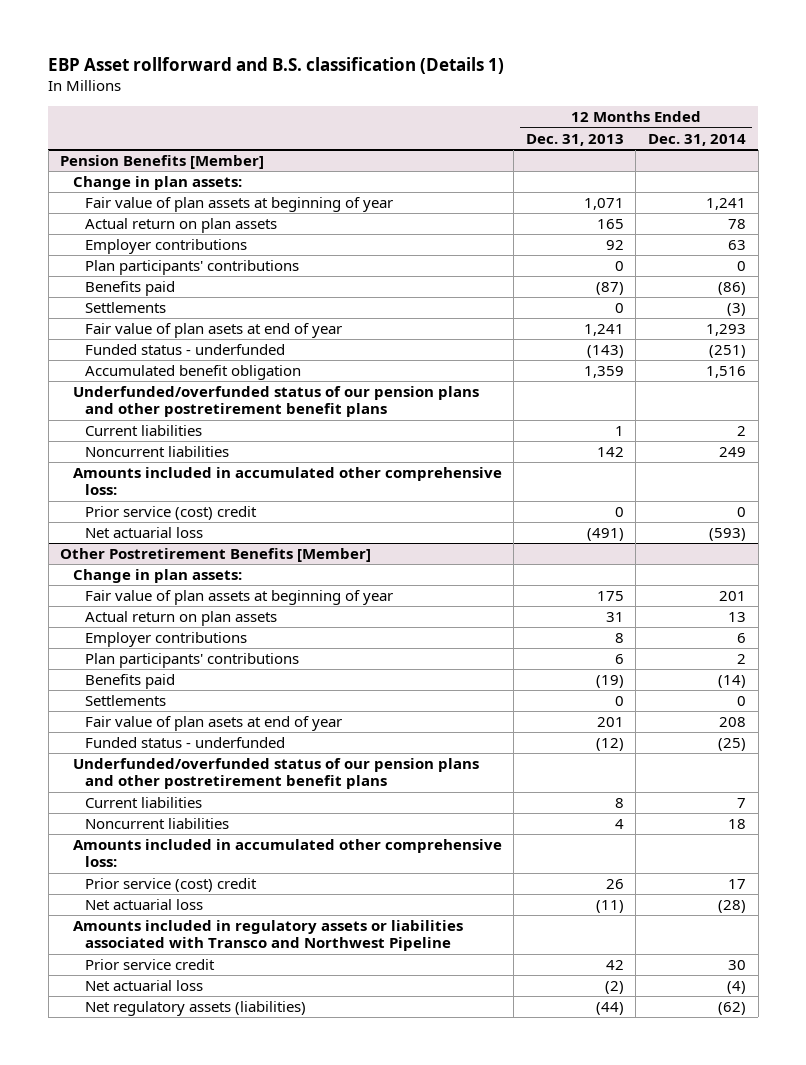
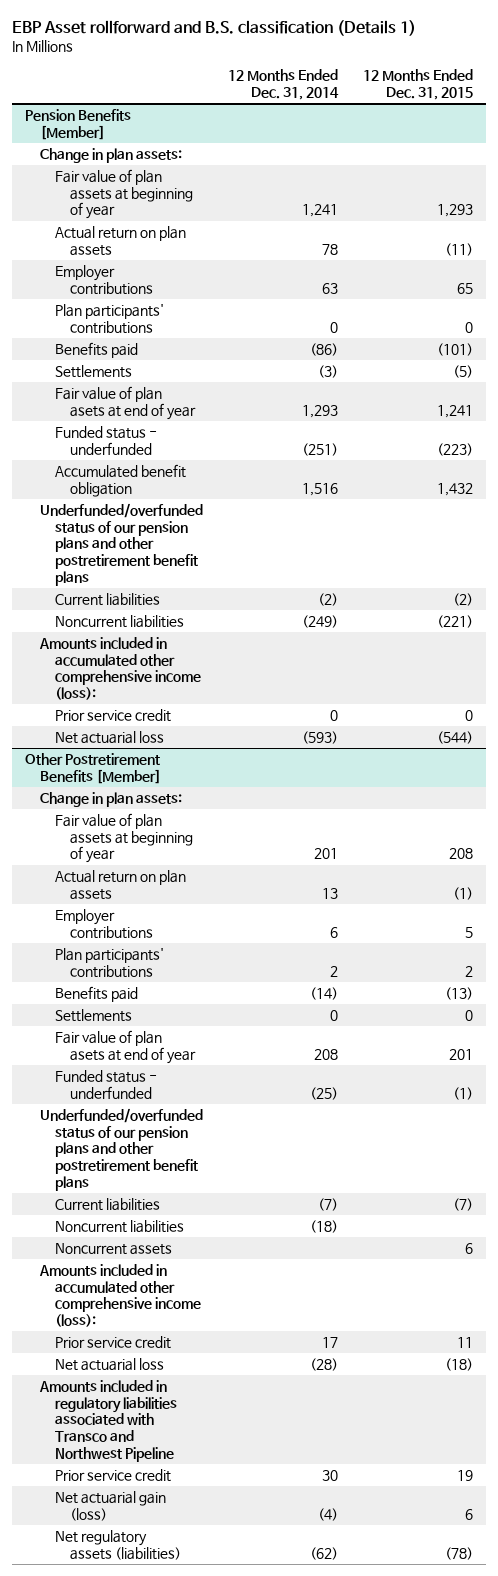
- | 12 Months Ended Dec. 31, 2013 | 12 Months Ended Dec. 31, 2014
+ | 12 Months Ended Dec. 31, 2014 | 12 Months Ended Dec. 31, 2015
@ Pension Benefits [Member]
- Current liabilities | 1 | 2
- Noncurrent liabilities | 142 | 249
- Amounts included in accumulated other comprehensive loss:
- Prior service (cost) credit | 0 | 0
+ Current liabilities | (2) | (2)
+ Noncurrent liabilities | (249) | (221)
+ Amounts included in accumulated other comprehensive income (loss):
+ Prior service credit | 0 | 0
@ Other Postretirement Benefits [Member]
- Current liabilities | 8 | 7
- Noncurrent liabilities | 4 | 18
- Amounts included in accumulated other comprehensive loss:
- Prior service (cost) credit | 26 | 17
+ Current liabilities | (7) | (7)
+ Noncurrent liabilities | (18) |
+ Noncurrent assets | | 6
+ Amounts included in accumulated other comprehensive income (loss):
+ Prior service credit | 17 | 11
- Amounts included in regulatory assets or liabilities associated with Transco and Northwest Pipeline
+ Amounts included in regulatory liabilities associated with Transco and Northwest Pipeline
- Net actuarial loss | (2) | (4)
+ Net actuarial gain (loss) | (4) | 6

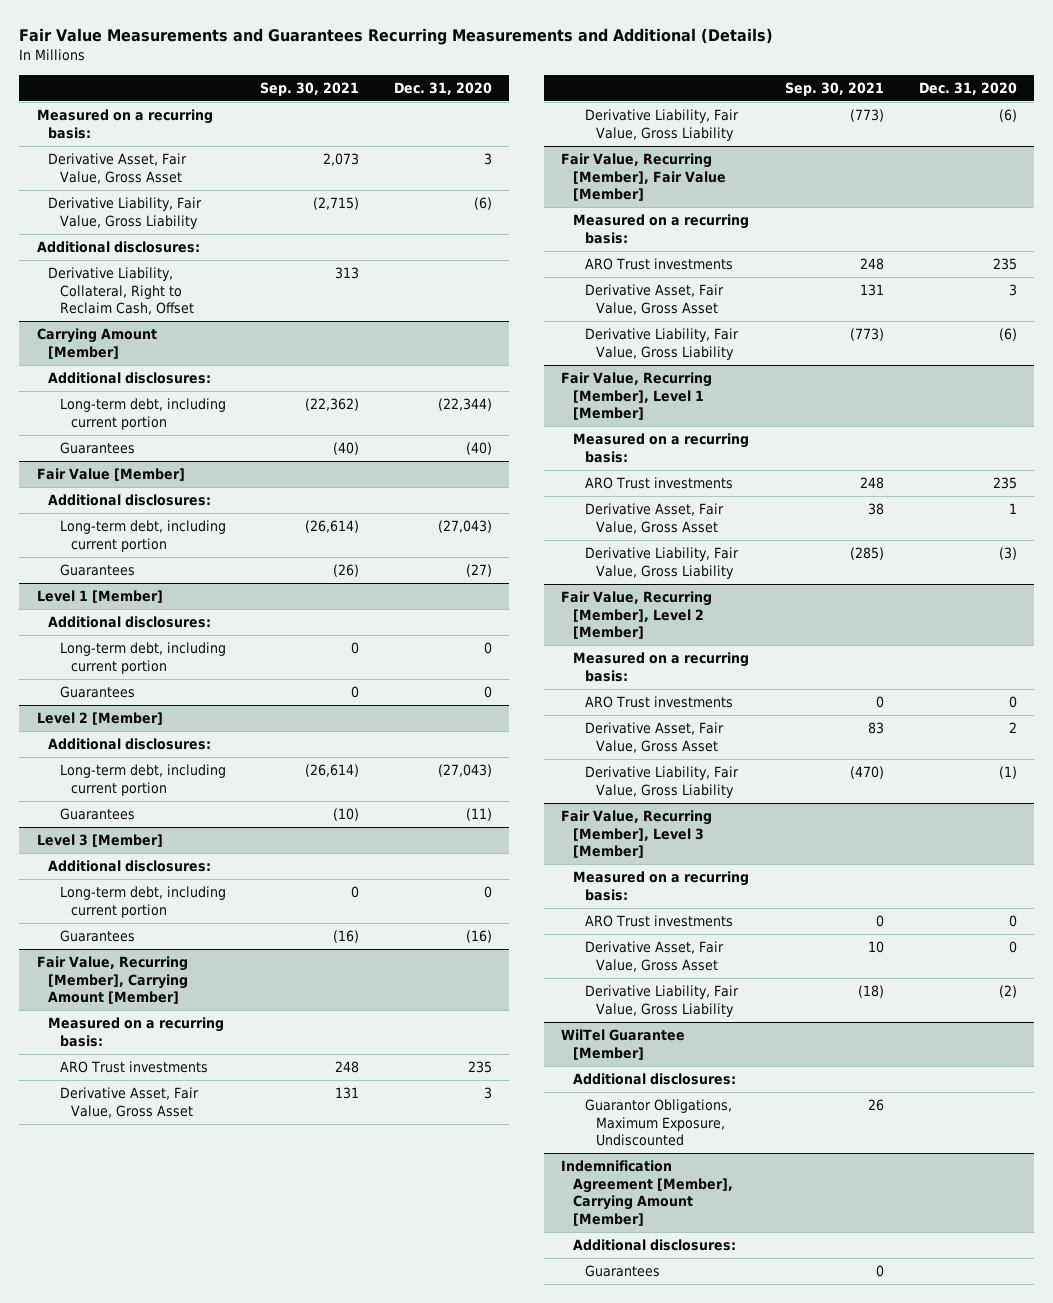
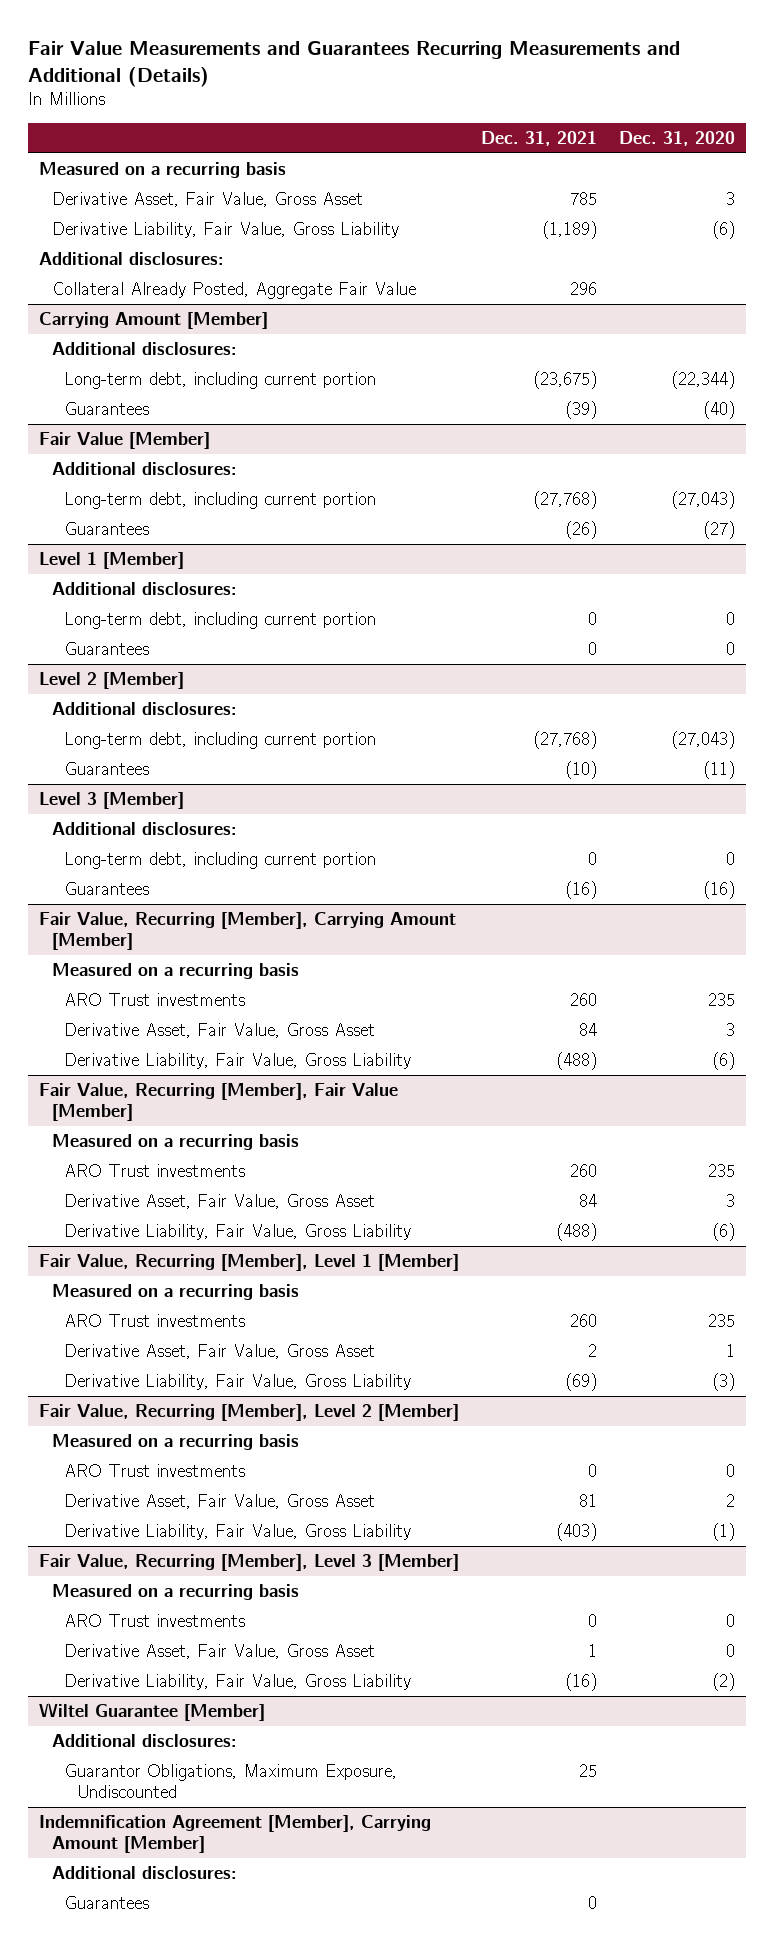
- | Sep. 30, 2021 | Dec. 31, 2020
+ | Dec. 31, 2021 | Dec. 31, 2020
- Measured on a recurring basis:
+ Measured on a recurring basis
- Derivative Liability, Collateral, Right to Reclaim Cash, Offset | 313 |
+ Collateral Already Posted, Aggregate Fair Value | 296 |
@ Fair Value, Recurring [Member], Carrying Amount [Member]
- Measured on a recurring basis:
+ Measured on a recurring basis
@ Fair Value, Recurring [Member], Fair Value [Member]
- Measured on a recurring basis:
+ Measured on a recurring basis
@ Fair Value, Recurring [Member], Level 1 [Member]
- Measured on a recurring basis:
+ Measured on a recurring basis
@ Fair Value, Recurring [Member], Level 2 [Member]
- Measured on a recurring basis:
+ Measured on a recurring basis
@ Fair Value, Recurring [Member], Level 3 [Member]
- Measured on a recurring basis:
+ Measured on a recurring basis
- WilTel Guarantee [Member]
+ Wiltel Guarantee [Member]

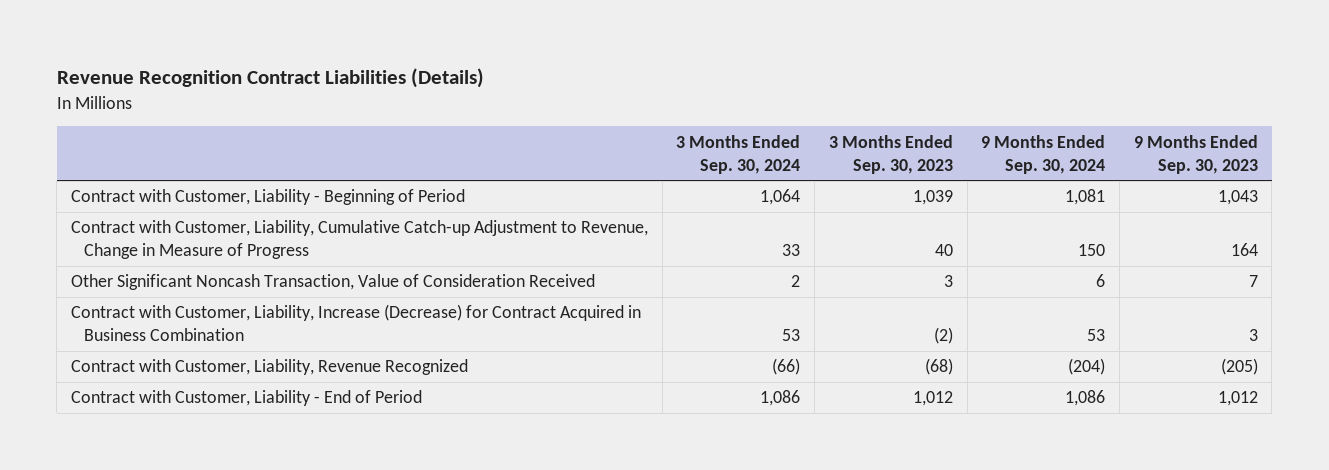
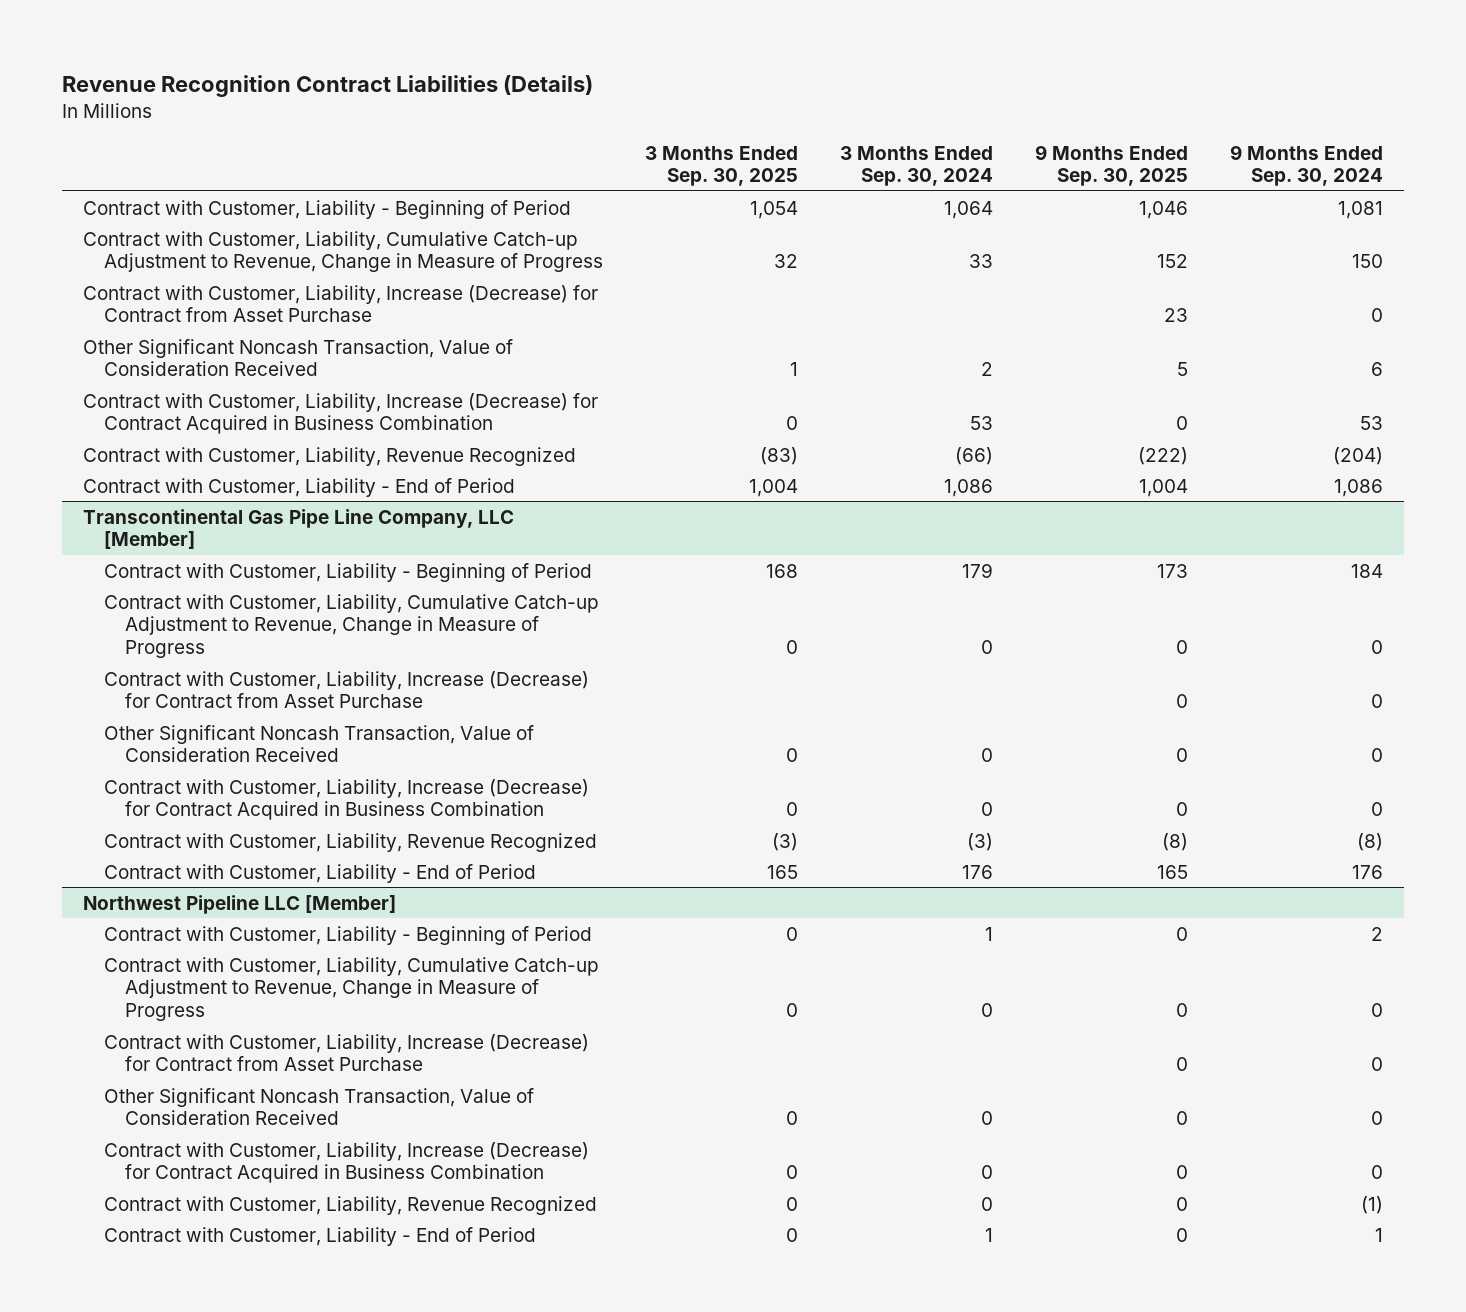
- | 3 Months Ended Sep. 30, 2024 | 3 Months Ended Sep. 30, 2023 | 9 Months Ended Sep. 30, 2024 | 9 Months Ended Sep. 30, 2023
+ | 3 Months Ended Sep. 30, 2025 | 3 Months Ended Sep. 30, 2024 | 9 Months Ended Sep. 30, 2025 | 9 Months Ended Sep. 30, 2024
+ Contract with Customer, Liability, Increase (Decrease) for Contract from Asset Purchase | | | 23 | 0
+ Transcontinental Gas Pipe Line Company, LLC [Member]
+ Contract with Customer, Liability - Beginning of Period | 168 | 179 | 173 | 184
+ Contract with Customer, Liability, Cumulative Catch-up Adjustment to Revenue, Change in Measure of Progress | 0 | 0 | 0 | 0
+ Contract with Customer, Liability, Increase (Decrease) for Contract from Asset Purchase | | | 0 | 0
+ Other Significant Noncash Transaction, Value of Consideration Received | 0 | 0 | 0 | 0
+ Contract with Customer, Liability, Increase (Decrease) for Contract Acquired in Business Combination | 0 | 0 | 0 | 0
+ Contract with Customer, Liability, Revenue Recognized | (3) | (3) | (8) | (8)
+ Contract with Customer, Liability - End of Period | 165 | 176 | 165 | 176
+ Northwest Pipeline LLC [Member]
+ Contract with Customer, Liability - Beginning of Period | 0 | 1 | 0 | 2
+ Contract with Customer, Liability, Cumulative Catch-up Adjustment to Revenue, Change in Measure of Progress | 0 | 0 | 0 | 0
+ Contract with Customer, Liability, Increase (Decrease) for Contract from Asset Purchase | | | 0 | 0
+ Other Significant Noncash Transaction, Value of Consideration Received | 0 | 0 | 0 | 0
+ Contract with Customer, Liability, Increase (Decrease) for Contract Acquired in Business Combination | 0 | 0 | 0 | 0
+ Contract with Customer, Liability, Revenue Recognized | 0 | 0 | 0 | (1)
+ Contract with Customer, Liability - End of Period | 0 | 1 | 0 | 1

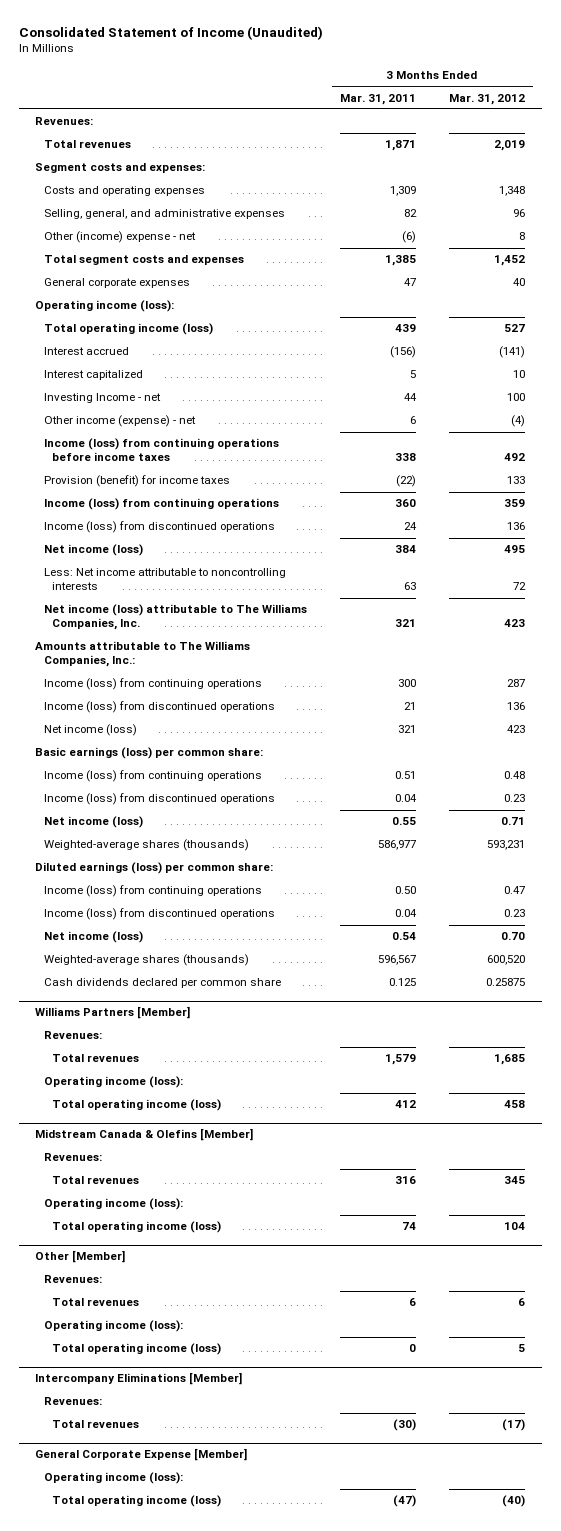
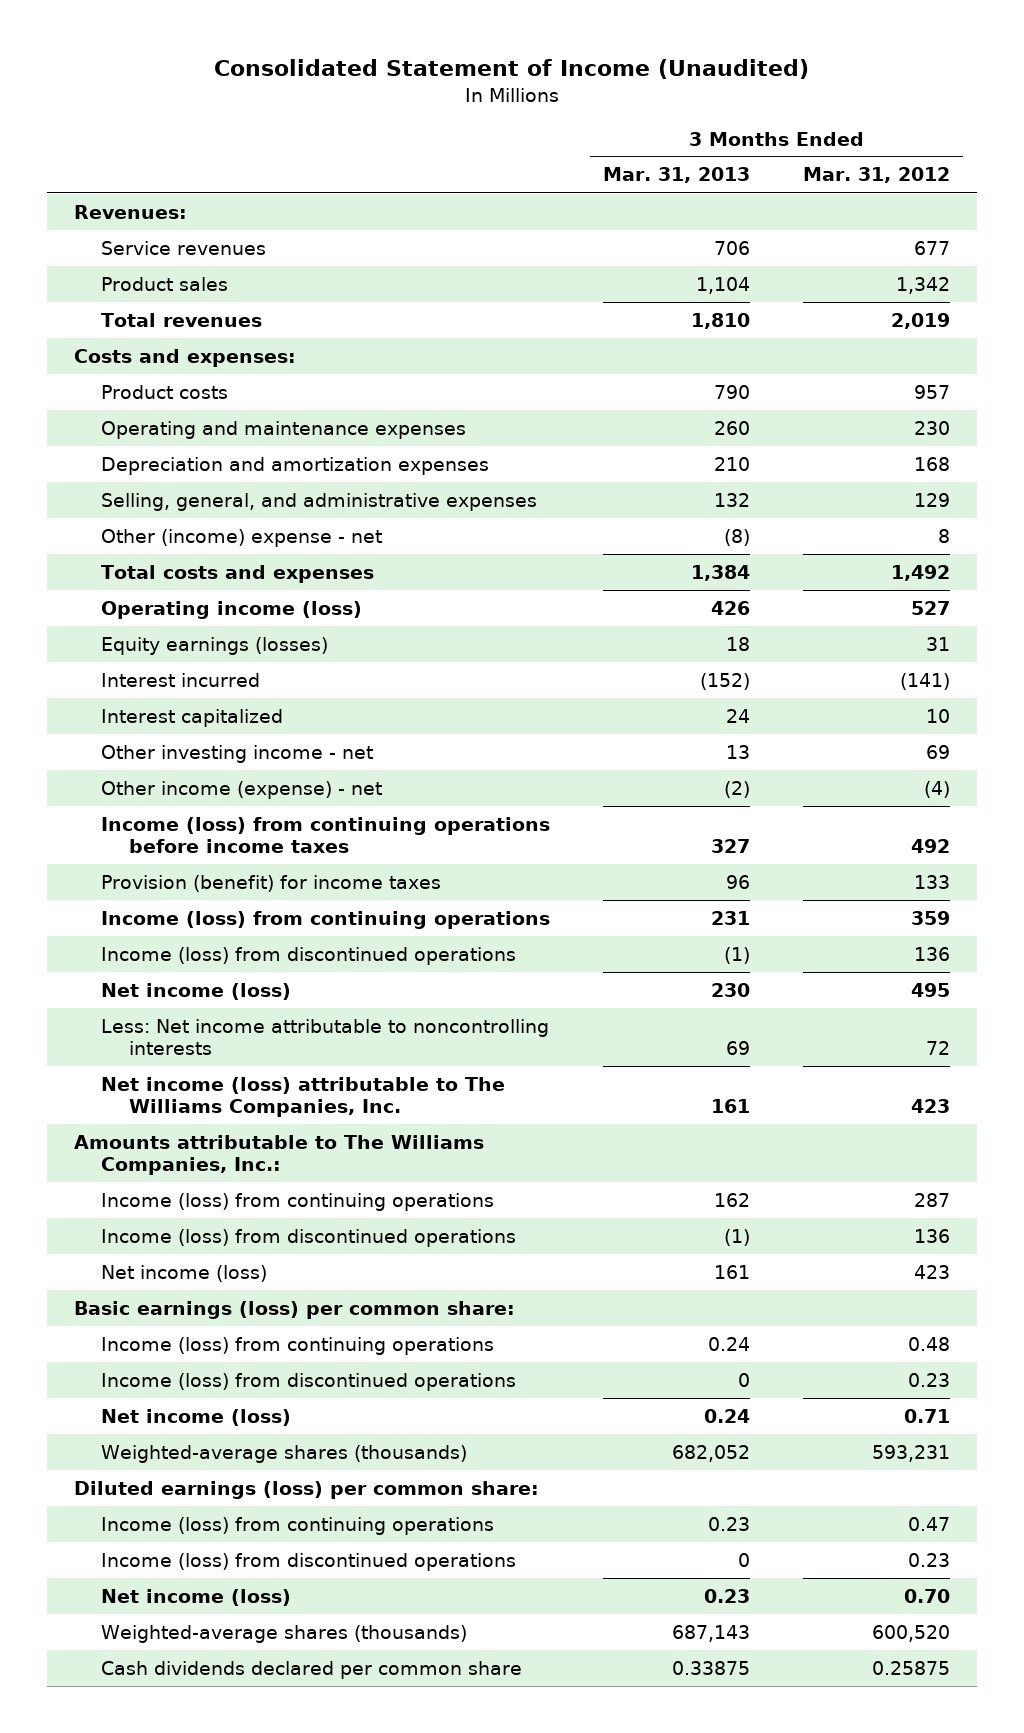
- | 3 Months Ended Mar. 31, 2011 | 3 Months Ended Mar. 31, 2012
+ | 3 Months Ended Mar. 31, 2013 | 3 Months Ended Mar. 31, 2012
+ Service revenues | 706 | 677
+ Product sales | 1,104 | 1,342
- Segment costs and expenses:
- Costs and operating expenses | 1,309 | 1,348
- Selling, general, and administrative expenses | 82 | 96
+ Costs and expenses:
+ Product costs | 790 | 957
+ Operating and maintenance expenses | 260 | 230
+ Depreciation and amortization expenses | 210 | 168
+ Selling, general, and administrative expenses | 132 | 129
- Total segment costs and expenses | 1,385 | 1,452
- General corporate expenses | 47 | 40
- Operating income (loss):
- Total operating income (loss) | 439 | 527
- Interest accrued | (156) | (141)
+ Total costs and expenses | 1,384 | 1,492
+ Operating income (loss) | 426 | 527
+ Equity earnings (losses) | 18 | 31
+ Interest incurred | (152) | (141)
- Investing Income - net | 44 | 100
+ Other investing income - net | 13 | 69
- Williams Partners [Member]
- Revenues:
- Total revenues | 1,579 | 1,685
- Operating income (loss):
- Total operating income (loss) | 412 | 458
- Midstream Canada & Olefins [Member]
- Revenues:
- Total revenues | 316 | 345
- Operating income (loss):
- Total operating income (loss) | 74 | 104
- Other [Member]
- Revenues:
- Total revenues | 6 | 6
- Operating income (loss):
- Total operating income (loss) | 0 | 5
- Intercompany Eliminations [Member]
- Revenues:
- Total revenues | (30) | (17)
- General Corporate Expense [Member]
- Operating income (loss):
- Total operating income (loss) | (47) | (40)

